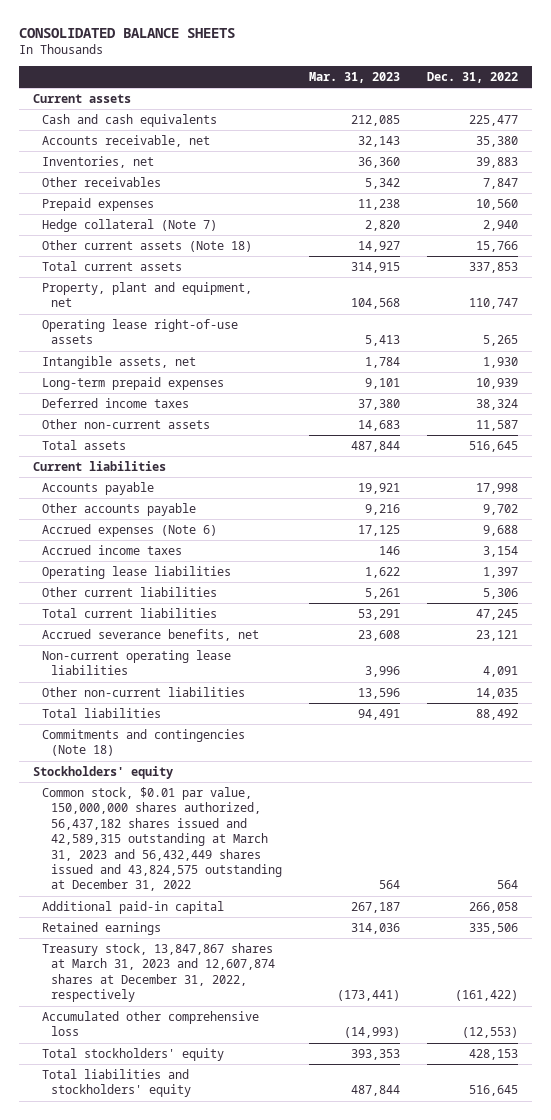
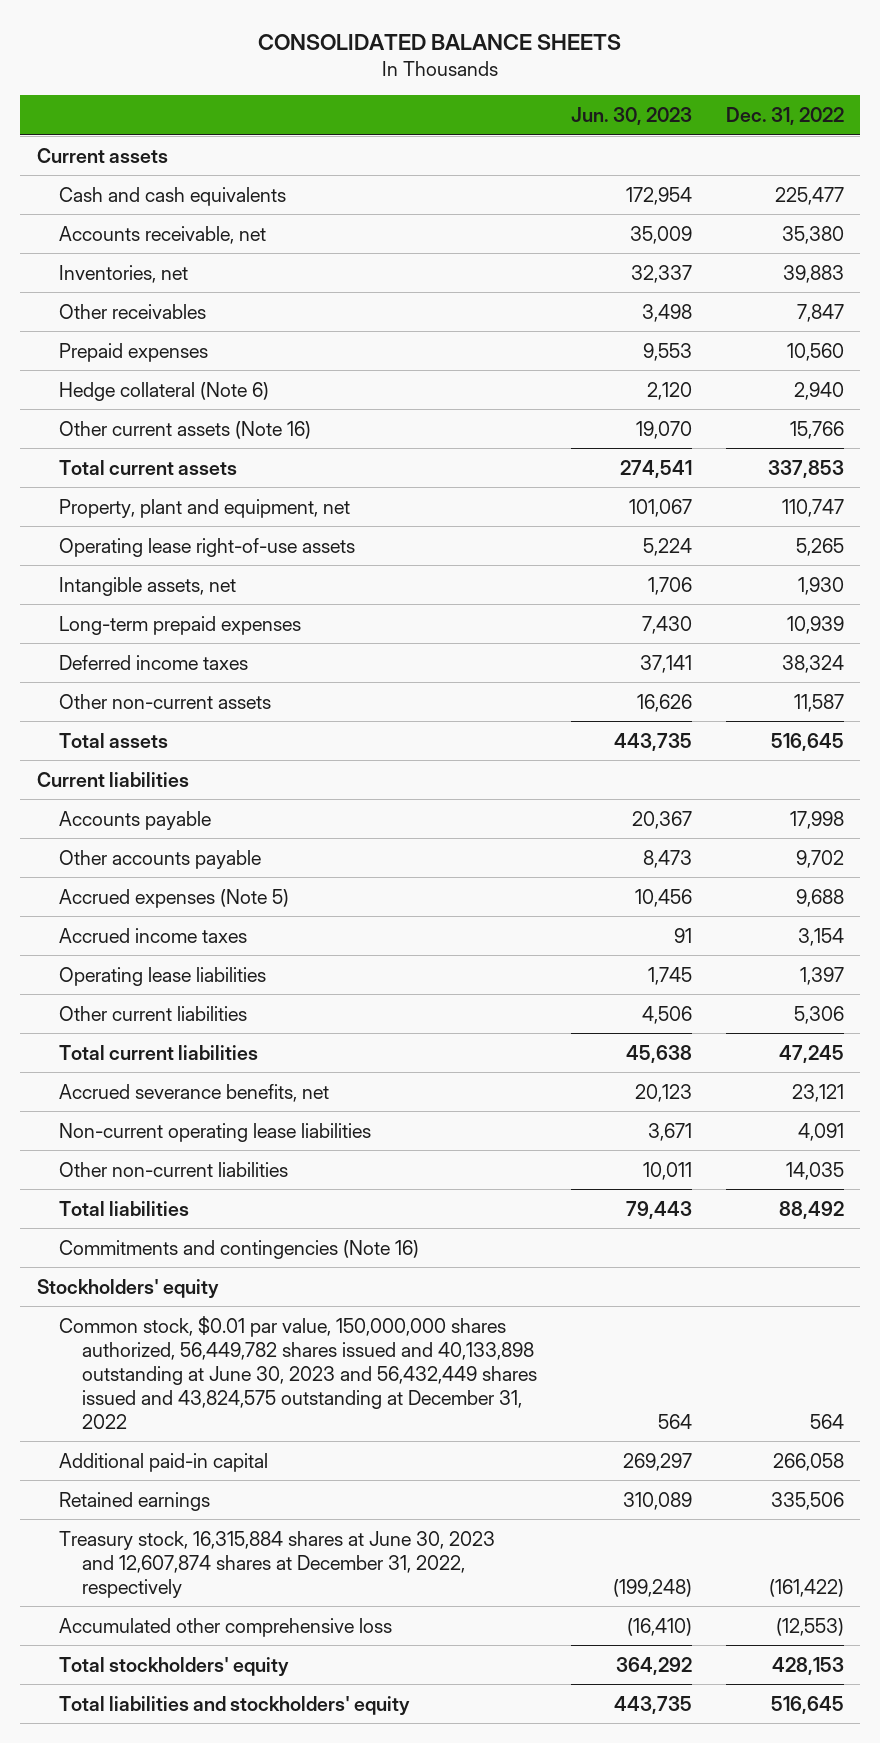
- | Mar. 31, 2023 | Dec. 31, 2022
+ | Jun. 30, 2023 | Dec. 31, 2022
- Hedge collateral (Note 7) | 2,820 | 2,940
- Other current assets (Note 18) | 14,927 | 15,766
+ Hedge collateral (Note 6) | 2,120 | 2,940
+ Other current assets (Note 16) | 19,070 | 15,766
- Accrued expenses (Note 6) | 17,125 | 9,688
+ Accrued expenses (Note 5) | 10,456 | 9,688
- Commitments and contingencies (Note 18)
+ Commitments and contingencies (Note 16)
- Common stock, $0.01 par value, 150,000,000 shares authorized, 56,437,182 shares issued and 42,589,315 outstanding at March 31, 2023 and 56,432,449 shares issued and 43,824,575 outstanding at December 31, 2022 | 564 | 564
+ Common stock, $0.01 par value, 150,000,000 shares authorized, 56,449,782 shares issued and 40,133,898 outstanding at June 30, 2023 and 56,432,449 shares issued and 43,824,575 outstanding at December 31, 2022 | 564 | 564
- Treasury stock, 13,847,867 shares at March 31, 2023 and 12,607,874 shares at December 31, 2022, respectively | (173,441) | (161,422)
+ Treasury stock, 16,315,884 shares at June 30, 2023 and 12,607,874 shares at December 31, 2022, respectively | (199,248) | (161,422)

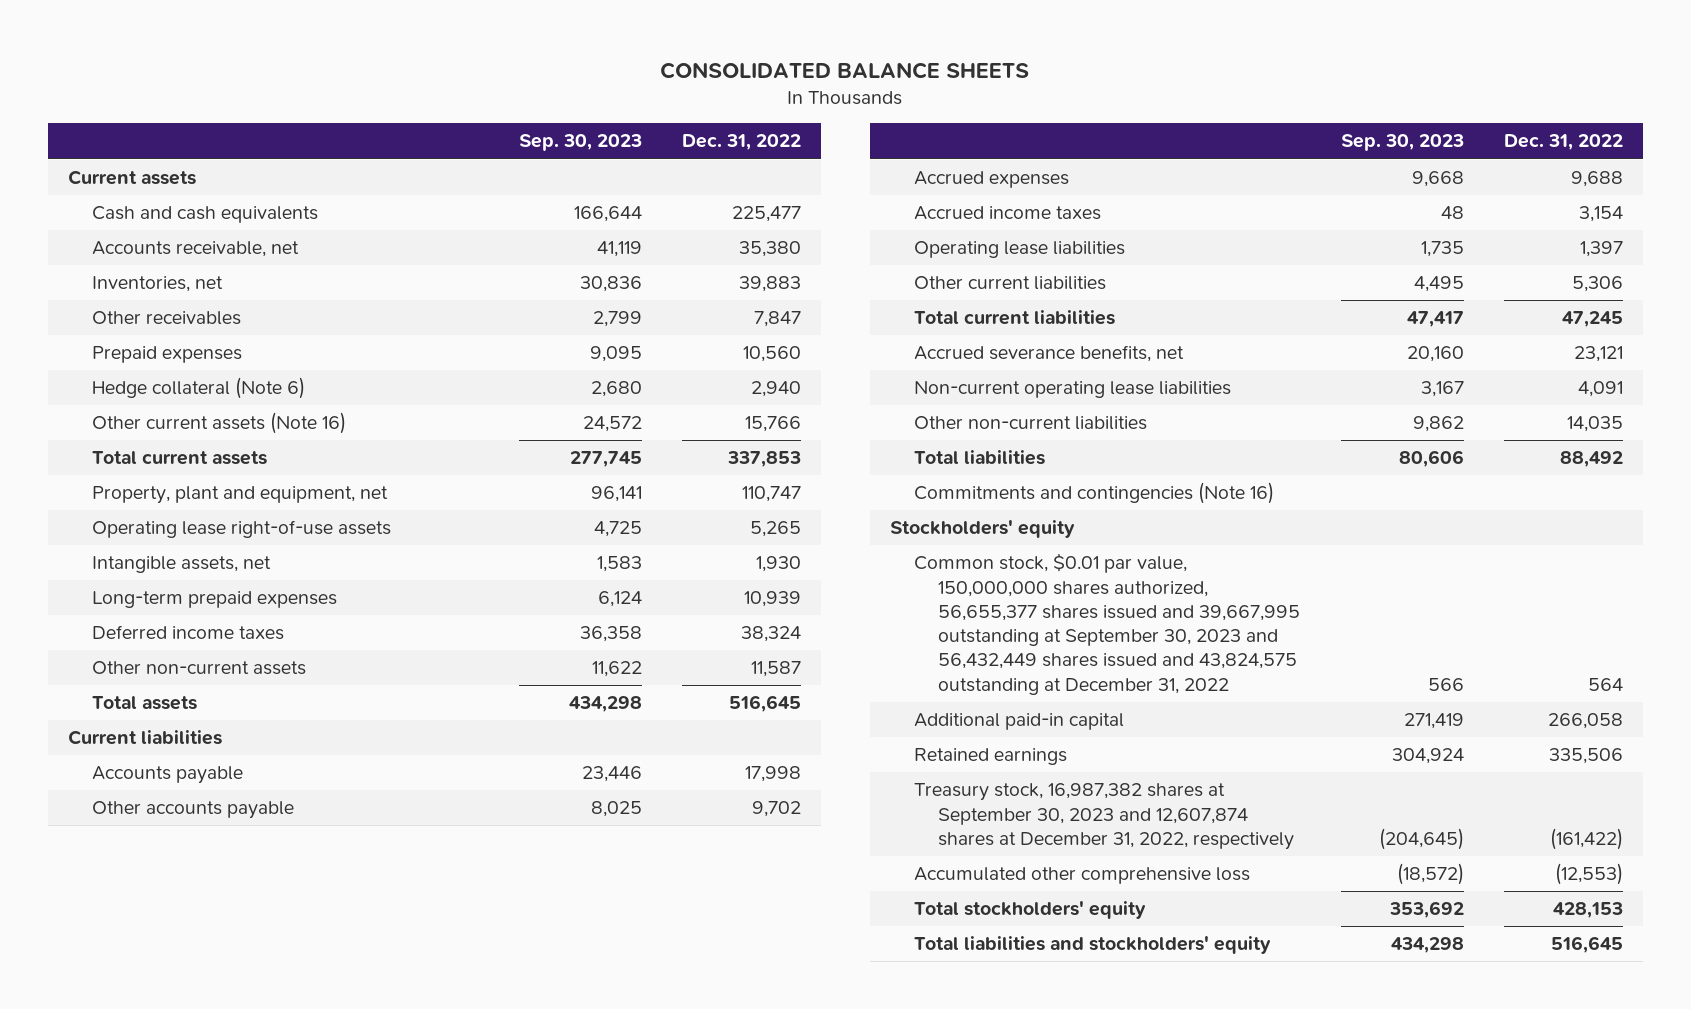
- | Jun. 30, 2023 | Dec. 31, 2022
+ | Sep. 30, 2023 | Dec. 31, 2022
- Accrued expenses (Note 5) | 10,456 | 9,688
+ Accrued expenses | 9,668 | 9,688
- Common stock, $0.01 par value, 150,000,000 shares authorized, 56,449,782 shares issued and 40,133,898 outstanding at June 30, 2023 and 56,432,449 shares issued and 43,824,575 outstanding at December 31, 2022 | 564 | 564
+ Common stock, $0.01 par value, 150,000,000 shares authorized, 56,655,377 shares issued and 39,667,995 outstanding at September 30, 2023 and 56,432,449 shares issued and 43,824,575 outstanding at December 31, 2022 | 566 | 564
- Treasury stock, 16,315,884 shares at June 30, 2023 and 12,607,874 shares at December 31, 2022, respectively | (199,248) | (161,422)
+ Treasury stock, 16,987,382 shares at September 30, 2023 and 12,607,874 shares at December 31, 2022, respectively | (204,645) | (161,422)

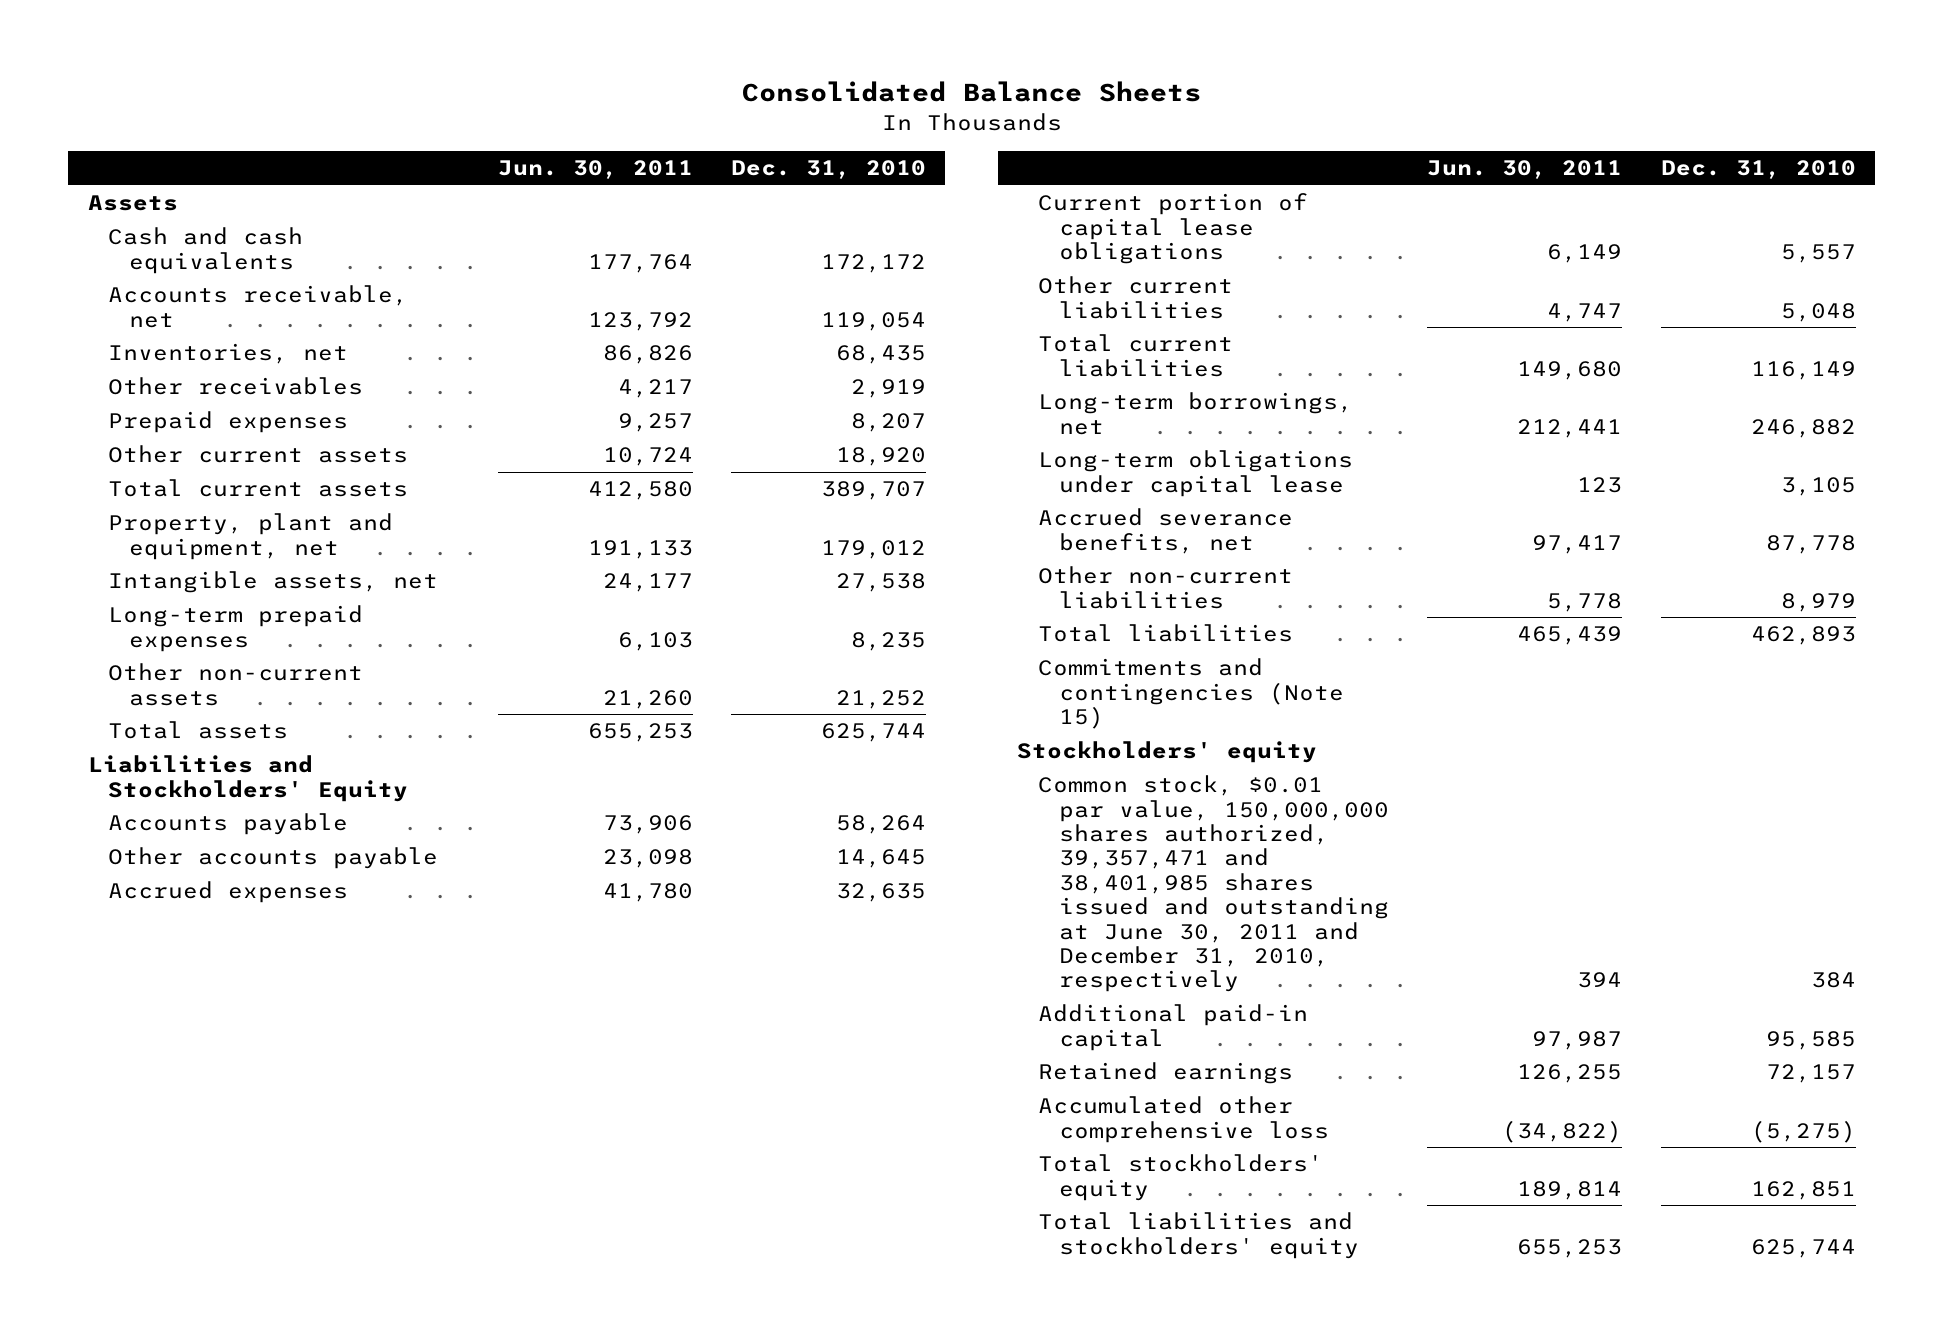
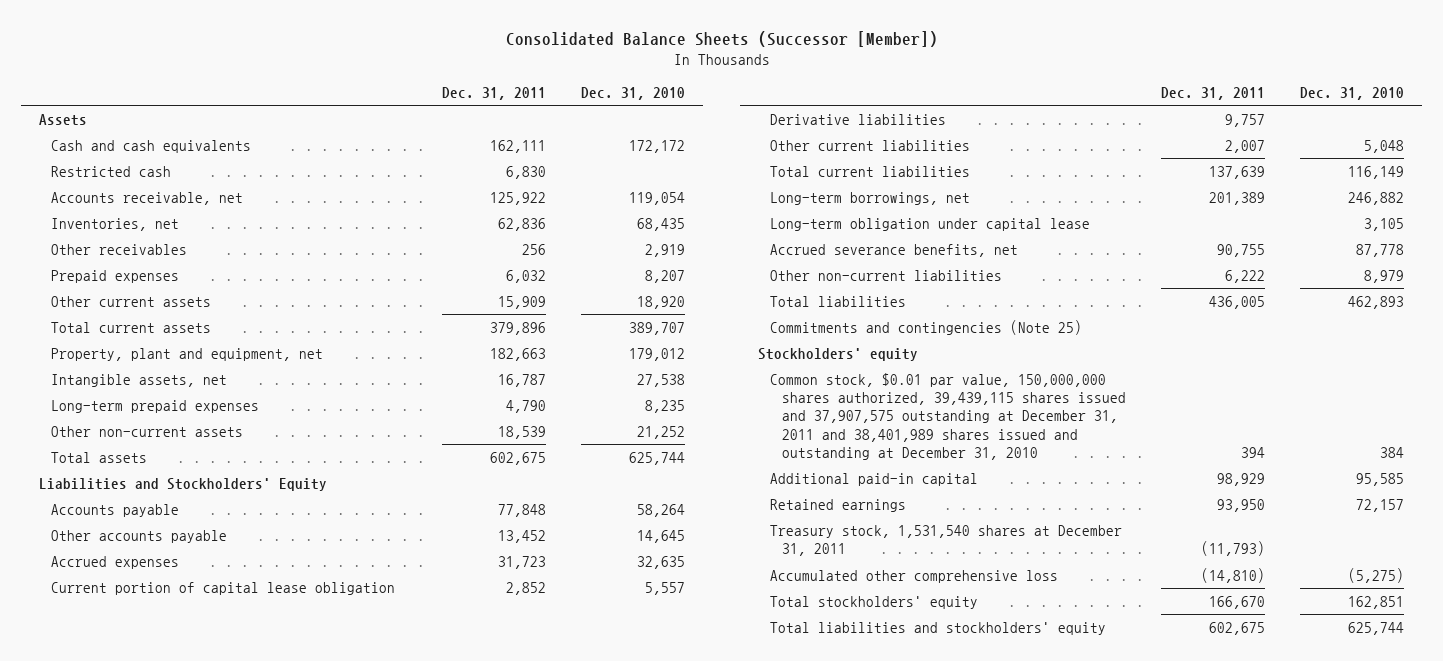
- Consolidated Balance Sheets
+ Consolidated Balance Sheets (Successor [Member])
- | Jun. 30, 2011 | Dec. 31, 2010
+ | Dec. 31, 2011 | Dec. 31, 2010
+ Restricted cash | 6,830 |
- Current portion of capital lease obligations | 6,149 | 5,557
+ Current portion of capital lease obligation | 2,852 | 5,557
+ Derivative liabilities | 9,757 |
- Long-term obligations under capital lease | 123 | 3,105
+ Long-term obligation under capital lease | | 3,105
- Commitments and contingencies (Note 15)
+ Commitments and contingencies (Note 25)
- Common stock, $0.01 par value, 150,000,000 shares authorized, 39,357,471 and 38,401,985 shares issued and outstanding at June 30, 2011 and December 31, 2010, respectively | 394 | 384
+ Common stock, $0.01 par value, 150,000,000 shares authorized, 39,439,115 shares issued and 37,907,575 outstanding at December 31, 2011 and 38,401,989 shares issued and outstanding at December 31, 2010 | 394 | 384
+ Treasury stock, 1,531,540 shares at December 31, 2011 | (11,793) |

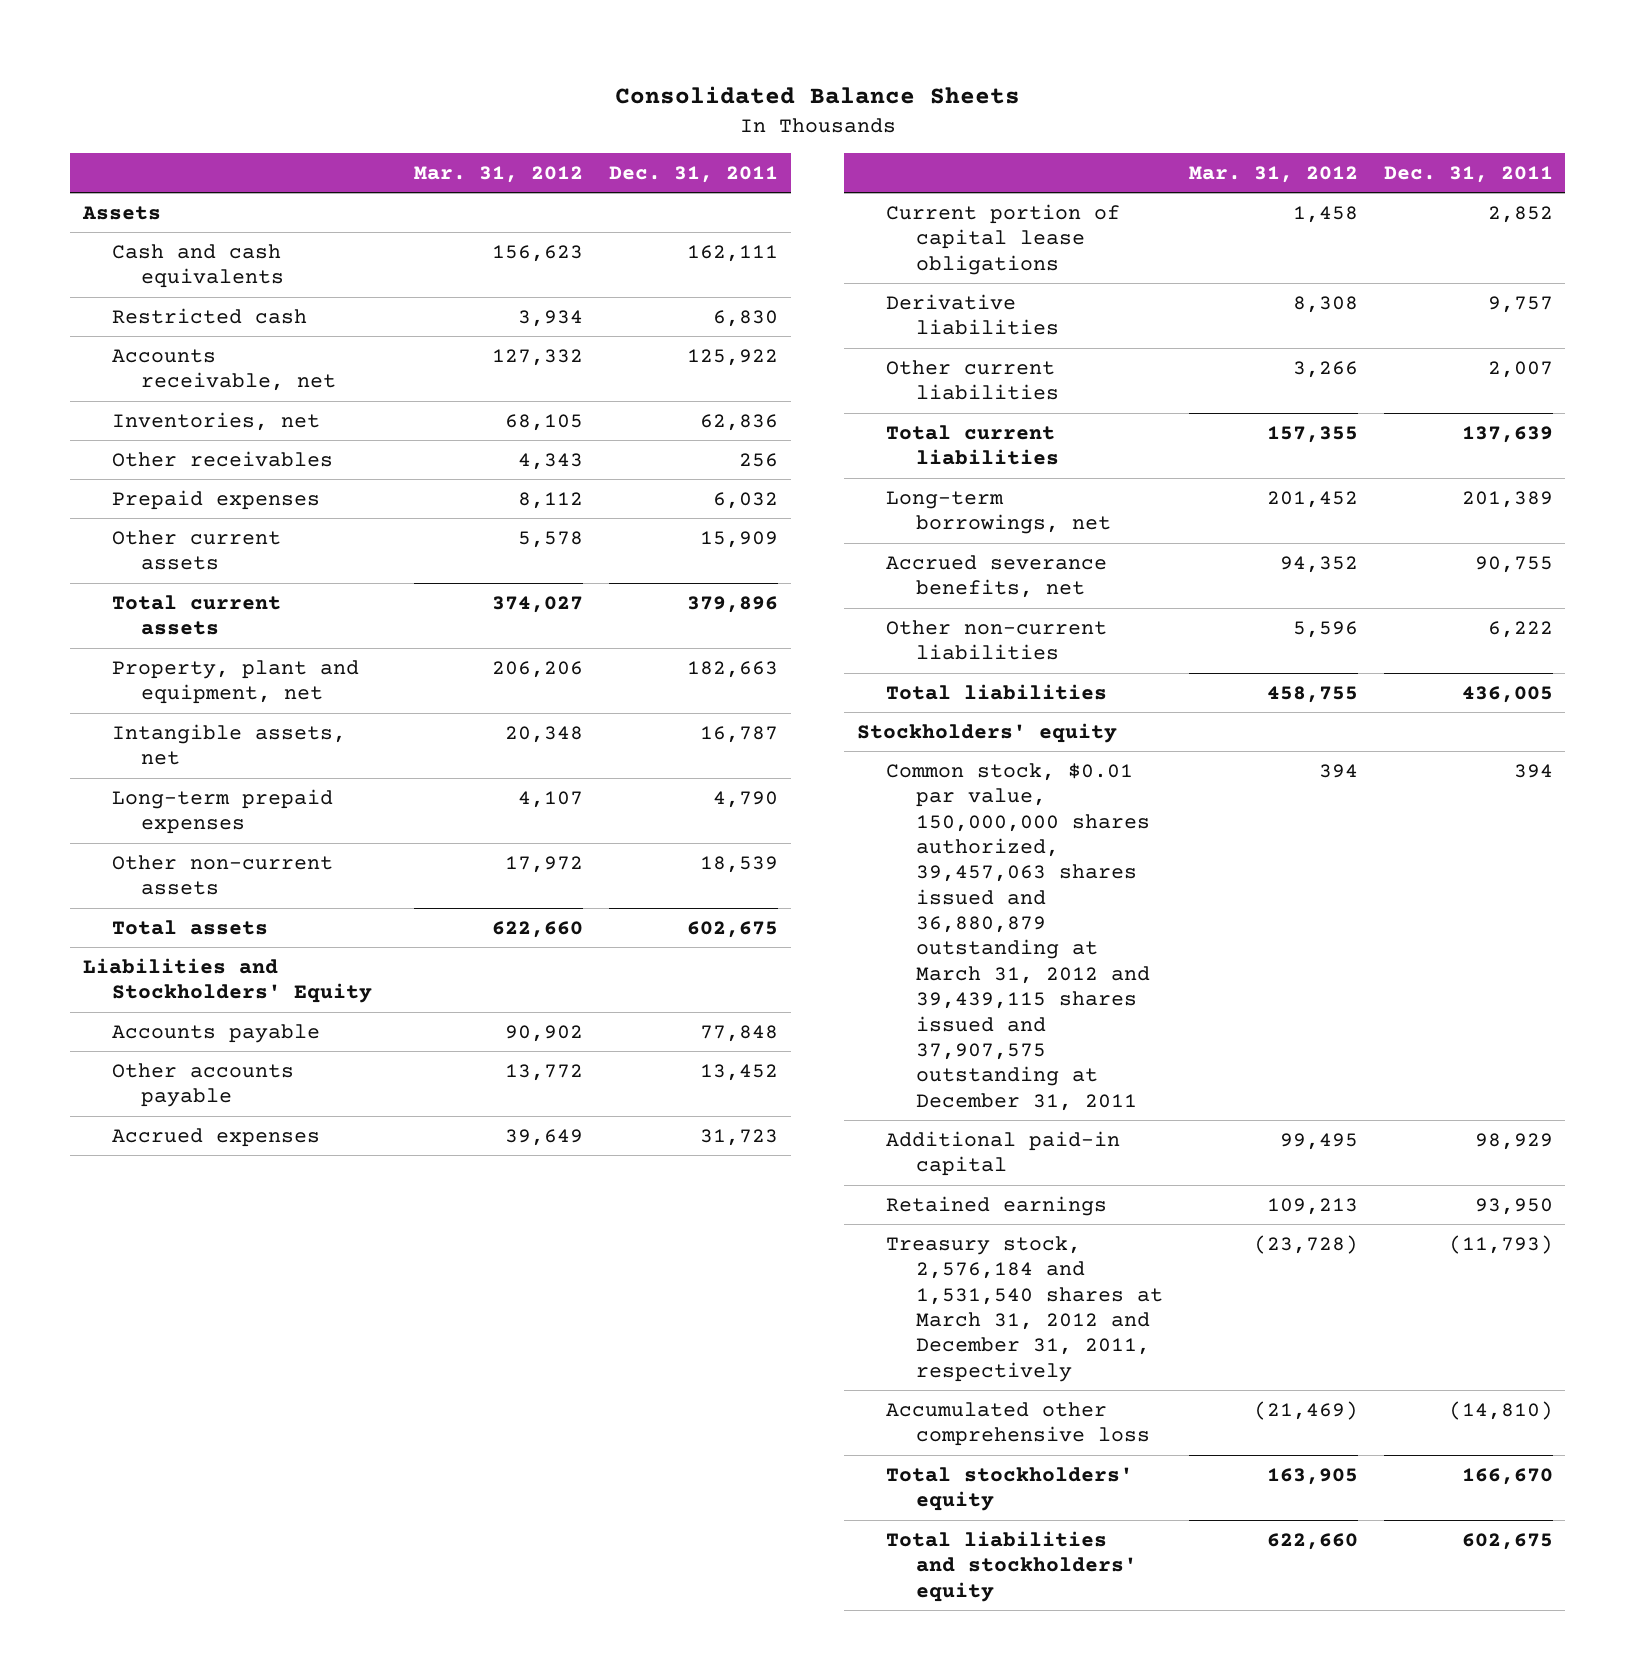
- Consolidated Balance Sheets (Successor [Member])
+ Consolidated Balance Sheets
- | Dec. 31, 2011 | Dec. 31, 2010
+ | Mar. 31, 2012 | Dec. 31, 2011
- Current portion of capital lease obligation | 2,852 | 5,557
+ Current portion of capital lease obligations | 1,458 | 2,852
- Long-term obligation under capital lease | | 3,105
- Commitments and contingencies (Note 25)
- Common stock, $0.01 par value, 150,000,000 shares authorized, 39,439,115 shares issued and 37,907,575 outstanding at December 31, 2011 and 38,401,989 shares issued and outstanding at December 31, 2010 | 394 | 384
+ Common stock, $0.01 par value, 150,000,000 shares authorized, 39,457,063 shares issued and 36,880,879 outstanding at March 31, 2012 and 39,439,115 shares issued and 37,907,575 outstanding at December 31, 2011 | 394 | 394
- Treasury stock, 1,531,540 shares at December 31, 2011 | (11,793) |
+ Treasury stock, 2,576,184 and 1,531,540 shares at March 31, 2012 and December 31, 2011, respectively | (23,728) | (11,793)

